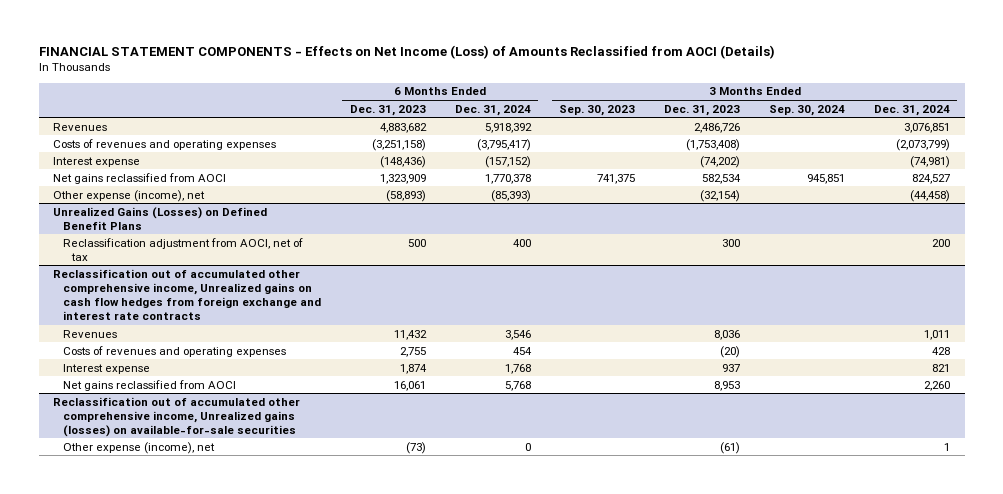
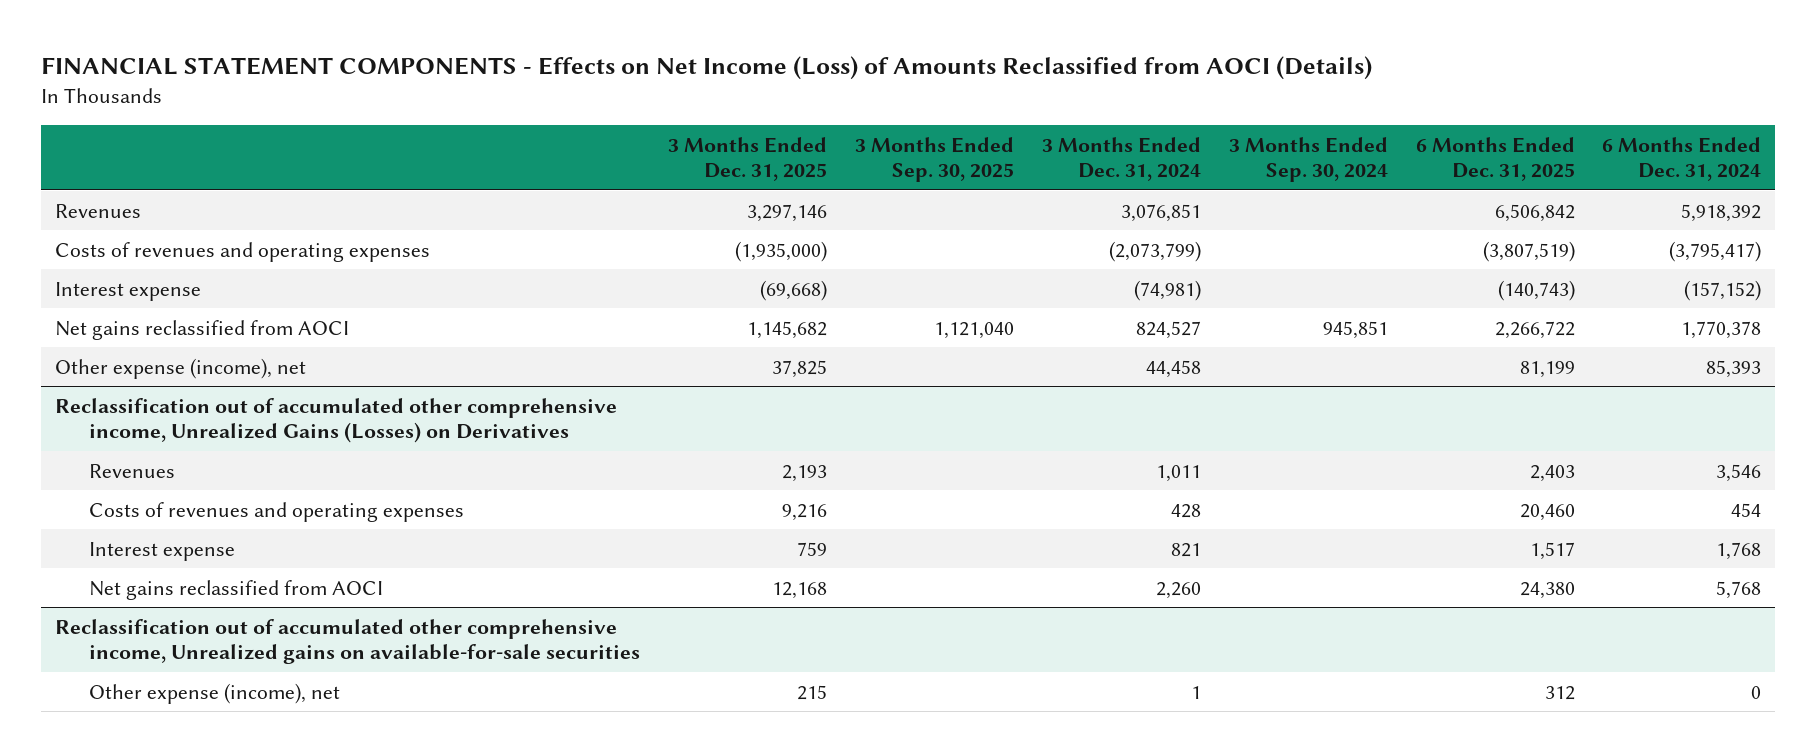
- | 6 Months Ended Dec. 31, 2023 | 6 Months Ended Dec. 31, 2024 | 3 Months Ended Sep. 30, 2023 | 3 Months Ended Dec. 31, 2023 | 3 Months Ended Sep. 30, 2024 | 3 Months Ended Dec. 31, 2024
+ | 3 Months Ended Dec. 31, 2025 | 3 Months Ended Sep. 30, 2025 | 3 Months Ended Dec. 31, 2024 | 3 Months Ended Sep. 30, 2024 | 6 Months Ended Dec. 31, 2025 | 6 Months Ended Dec. 31, 2024
- Other expense (income), net | (58,893) | (85,393) | | (32,154) | | (44,458)
- Unrealized Gains (Losses) on Defined Benefit Plans
- Reclassification adjustment from AOCI, net of tax | 500 | 400 | | 300 | | 200
- Reclassification out of accumulated other comprehensive income, Unrealized gains on cash flow hedges from foreign exchange and interest rate contracts
+ Other expense (income), net | 37,825 | | 44,458 | | 81,199 | 85,393
+ Reclassification out of accumulated other comprehensive income, Unrealized Gains (Losses) on Derivatives
- Reclassification out of accumulated other comprehensive income, Unrealized gains (losses) on available-for-sale securities
+ Reclassification out of accumulated other comprehensive income, Unrealized gains on available-for-sale securities

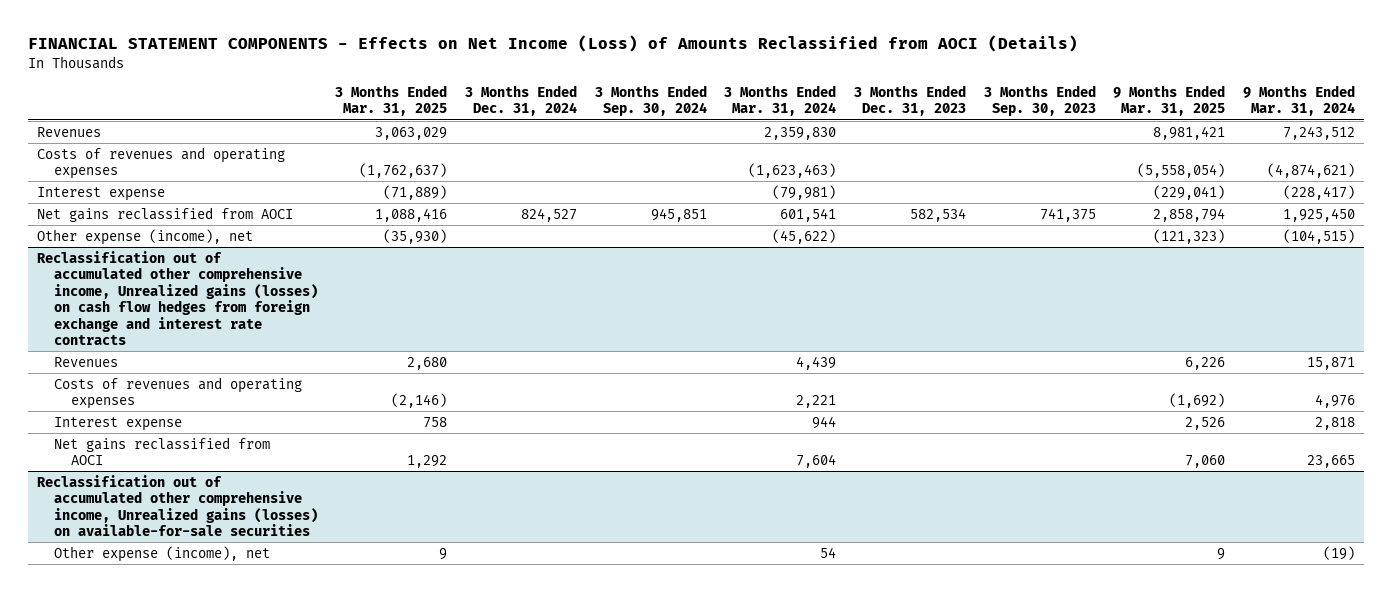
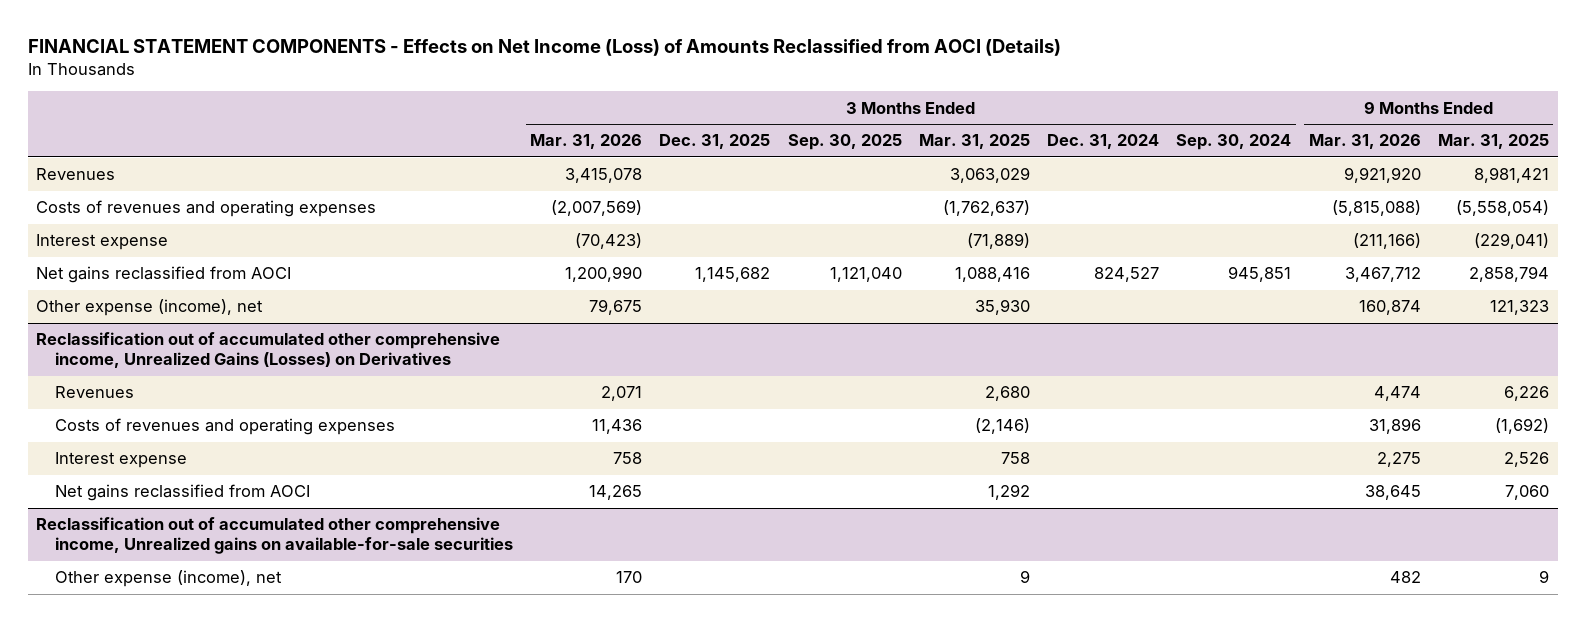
- | 3 Months Ended Mar. 31, 2025 | 3 Months Ended Dec. 31, 2024 | 3 Months Ended Sep. 30, 2024 | 3 Months Ended Mar. 31, 2024 | 3 Months Ended Dec. 31, 2023 | 3 Months Ended Sep. 30, 2023 | 9 Months Ended Mar. 31, 2025 | 9 Months Ended Mar. 31, 2024
+ | 3 Months Ended Mar. 31, 2026 | 3 Months Ended Dec. 31, 2025 | 3 Months Ended Sep. 30, 2025 | 3 Months Ended Mar. 31, 2025 | 3 Months Ended Dec. 31, 2024 | 3 Months Ended Sep. 30, 2024 | 9 Months Ended Mar. 31, 2026 | 9 Months Ended Mar. 31, 2025
- Other expense (income), net | (35,930) | | | (45,622) | | | (121,323) | (104,515)
- Reclassification out of accumulated other comprehensive income, Unrealized gains (losses) on cash flow hedges from foreign exchange and interest rate contracts
+ Other expense (income), net | 79,675 | | | 35,930 | | | 160,874 | 121,323
+ Reclassification out of accumulated other comprehensive income, Unrealized Gains (Losses) on Derivatives
- Reclassification out of accumulated other comprehensive income, Unrealized gains (losses) on available-for-sale securities
+ Reclassification out of accumulated other comprehensive income, Unrealized gains on available-for-sale securities

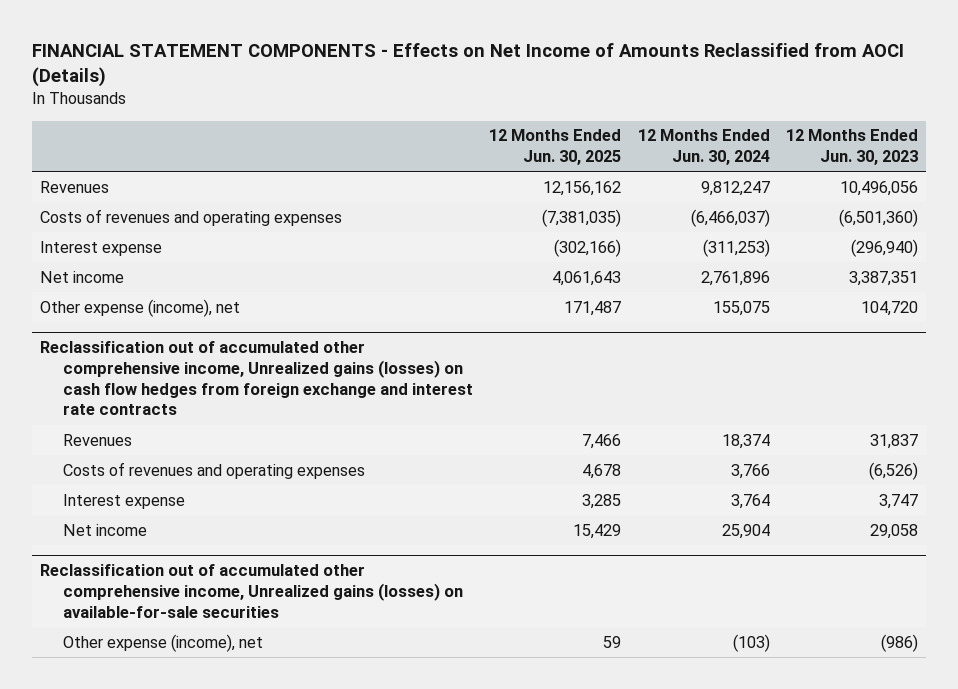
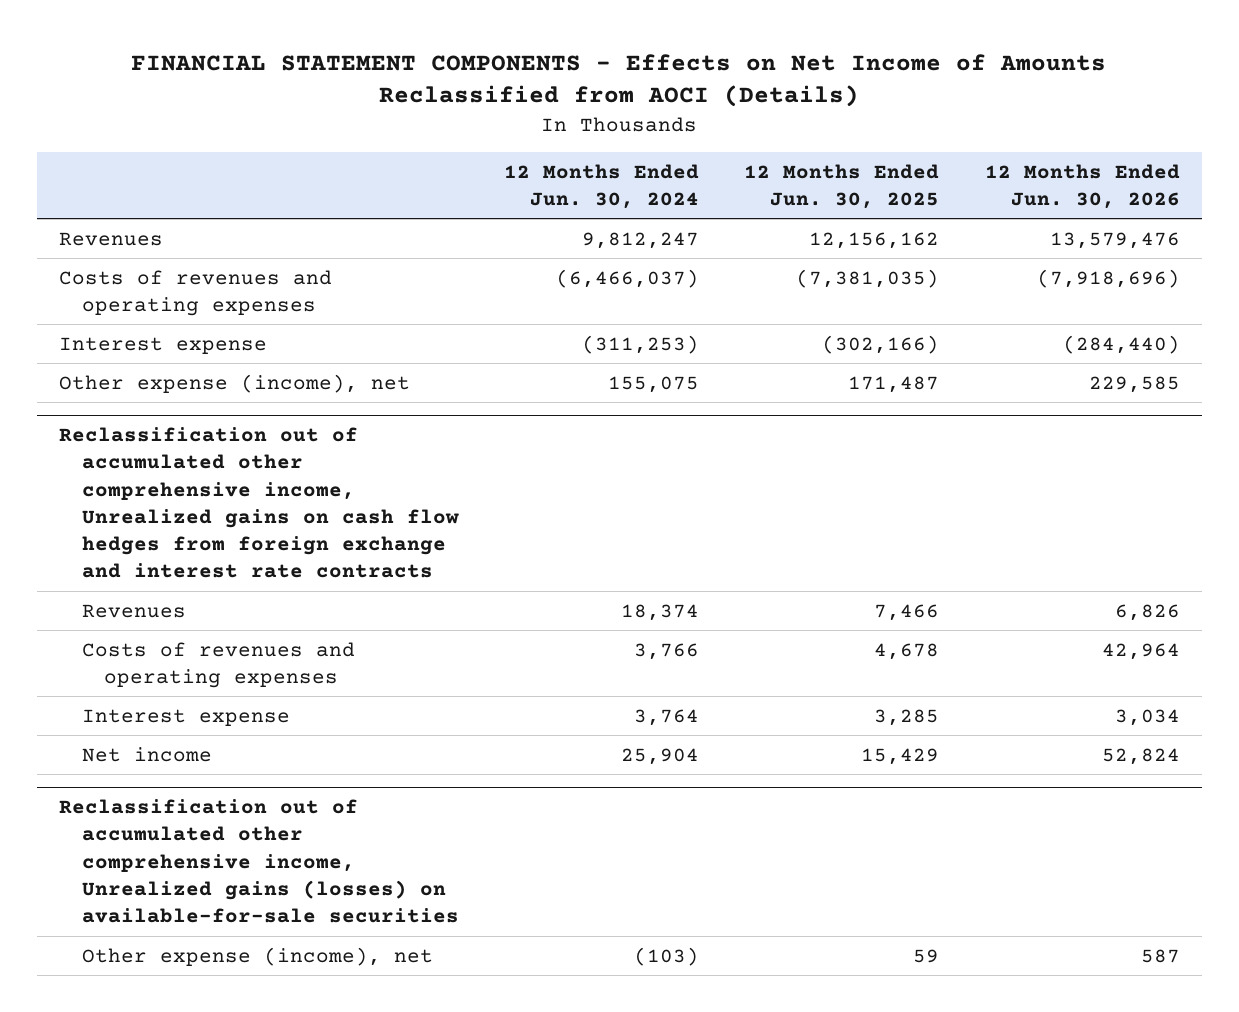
- | 12 Months Ended Jun. 30, 2025 | 12 Months Ended Jun. 30, 2024 | 12 Months Ended Jun. 30, 2023
+ | 12 Months Ended Jun. 30, 2024 | 12 Months Ended Jun. 30, 2025 | 12 Months Ended Jun. 30, 2026
- Net income | 4,061,643 | 2,761,896 | 3,387,351
- Reclassification out of accumulated other comprehensive income, Unrealized gains (losses) on cash flow hedges from foreign exchange and interest rate contracts
+ Reclassification out of accumulated other comprehensive income, Unrealized gains on cash flow hedges from foreign exchange and interest rate contracts

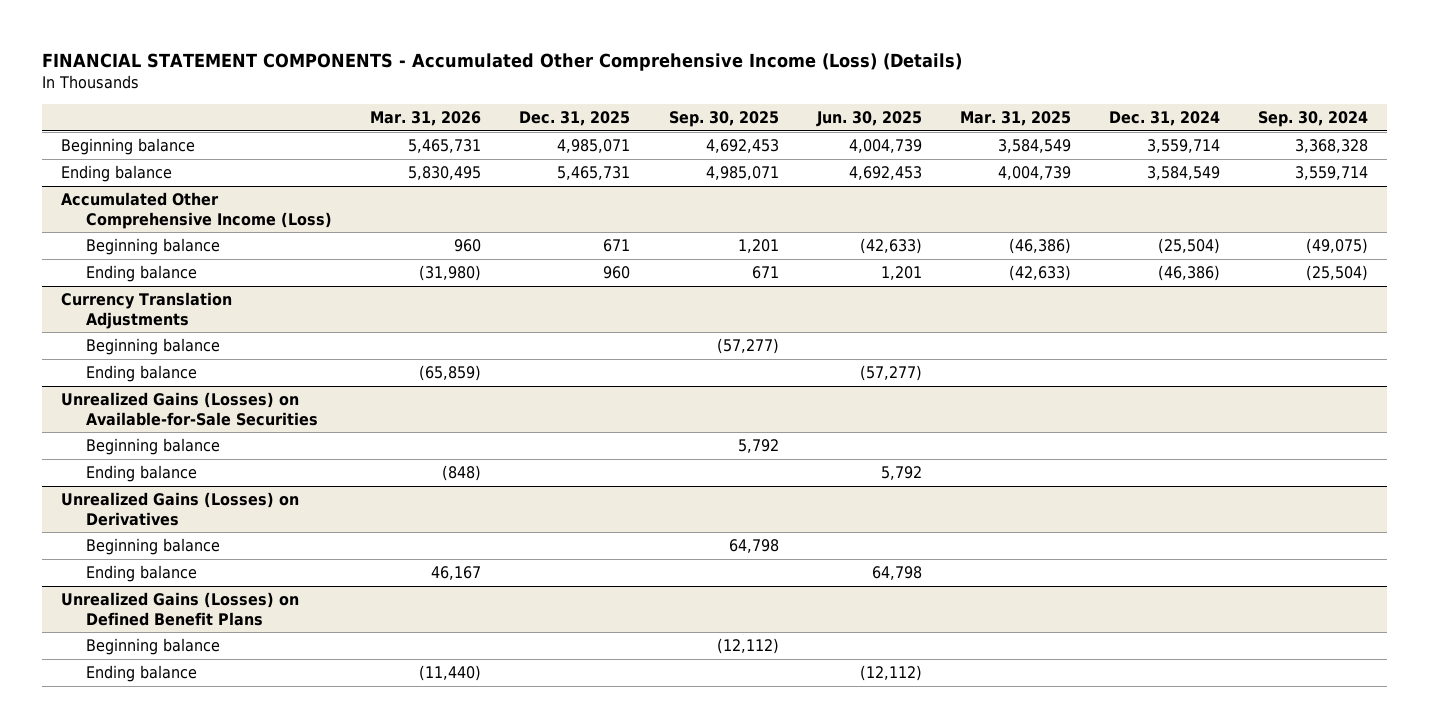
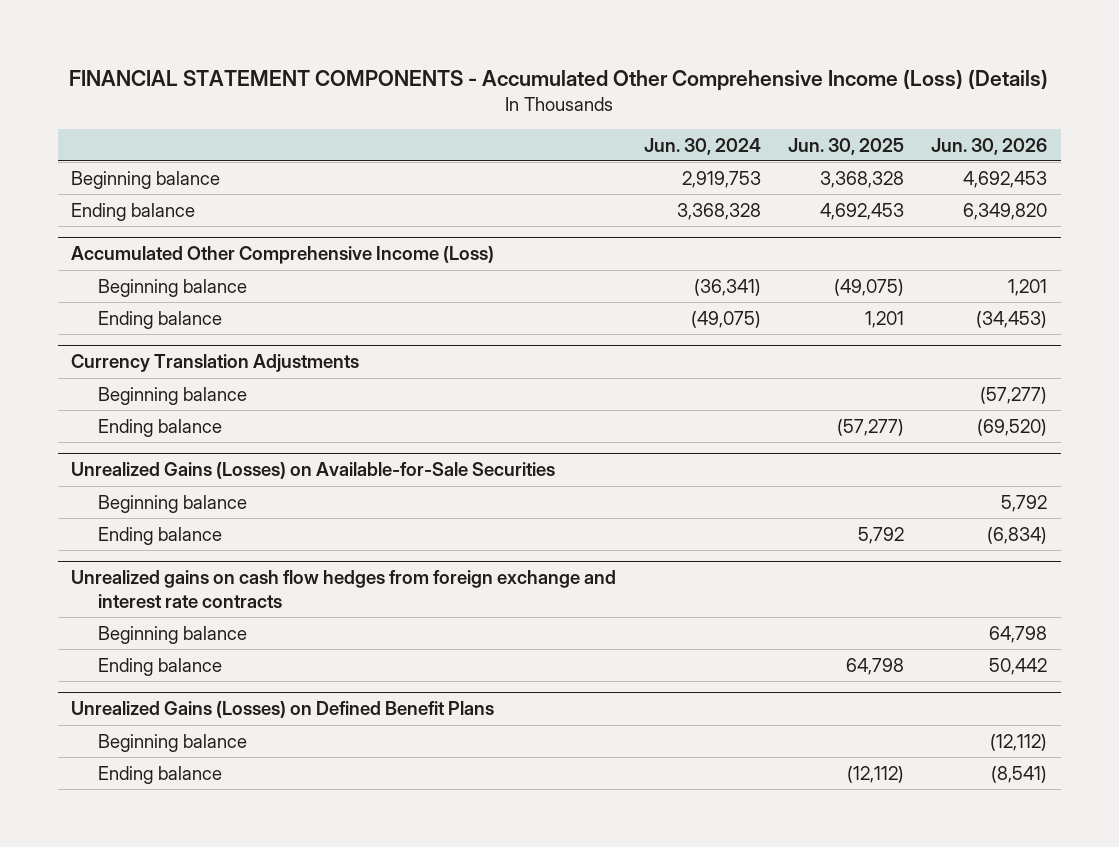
- | Mar. 31, 2026 | Dec. 31, 2025 | Sep. 30, 2025 | Jun. 30, 2025 | Mar. 31, 2025 | Dec. 31, 2024 | Sep. 30, 2024
+ | Jun. 30, 2024 | Jun. 30, 2025 | Jun. 30, 2026
- Beginning balance | 5,465,731 | 4,985,071 | 4,692,453 | 4,004,739 | 3,584,549 | 3,559,714 | 3,368,328
+ Beginning balance | 2,919,753 | 3,368,328 | 4,692,453
@ Accumulated Other Comprehensive Income (Loss)
- Beginning balance | 960 | 671 | 1,201 | (42,633) | (46,386) | (25,504) | (49,075)
+ Beginning balance | (36,341) | (49,075) | 1,201
- Unrealized Gains (Losses) on Derivatives
+ Unrealized gains on cash flow hedges from foreign exchange and interest rate contracts

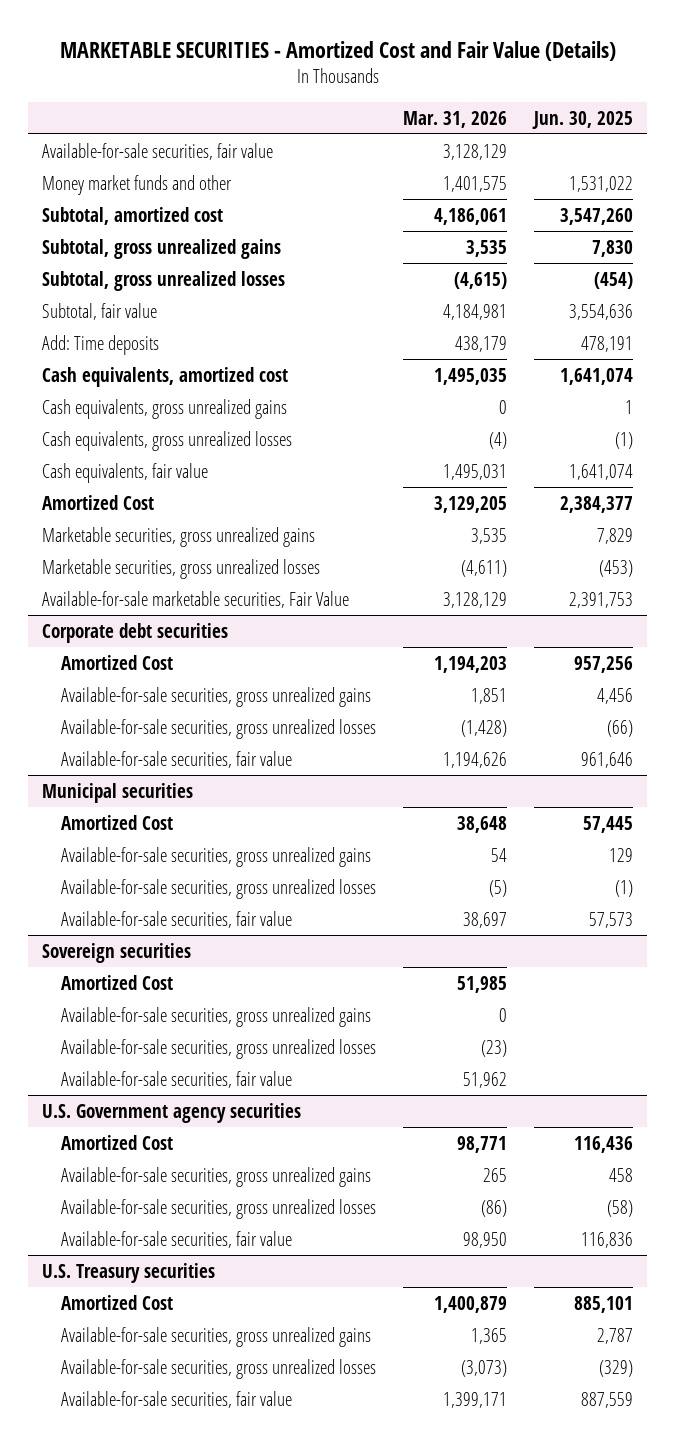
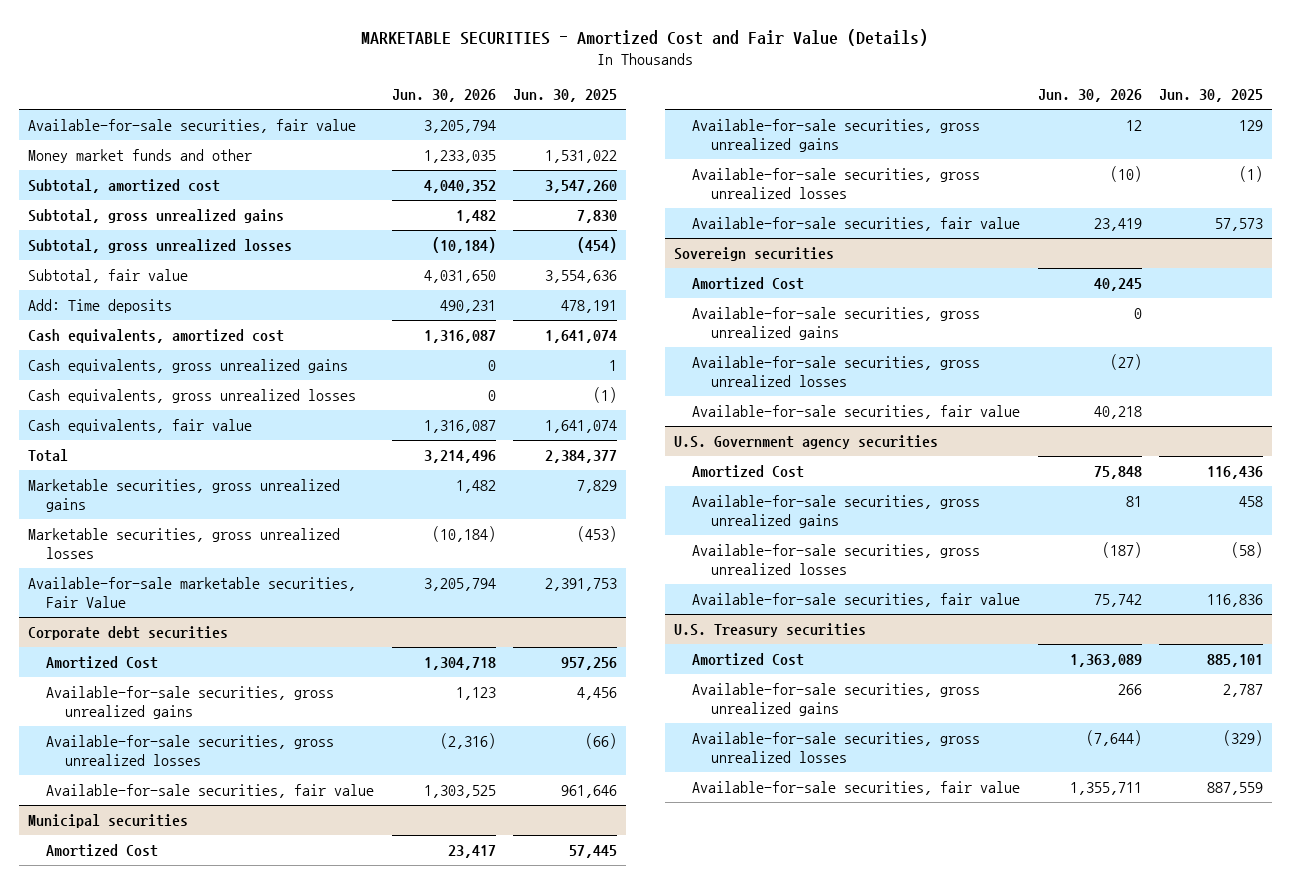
- | Mar. 31, 2026 | Jun. 30, 2025
+ | Jun. 30, 2026 | Jun. 30, 2025
- Amortized Cost | 3,129,205 | 2,384,377
+ Total | 3,214,496 | 2,384,377

